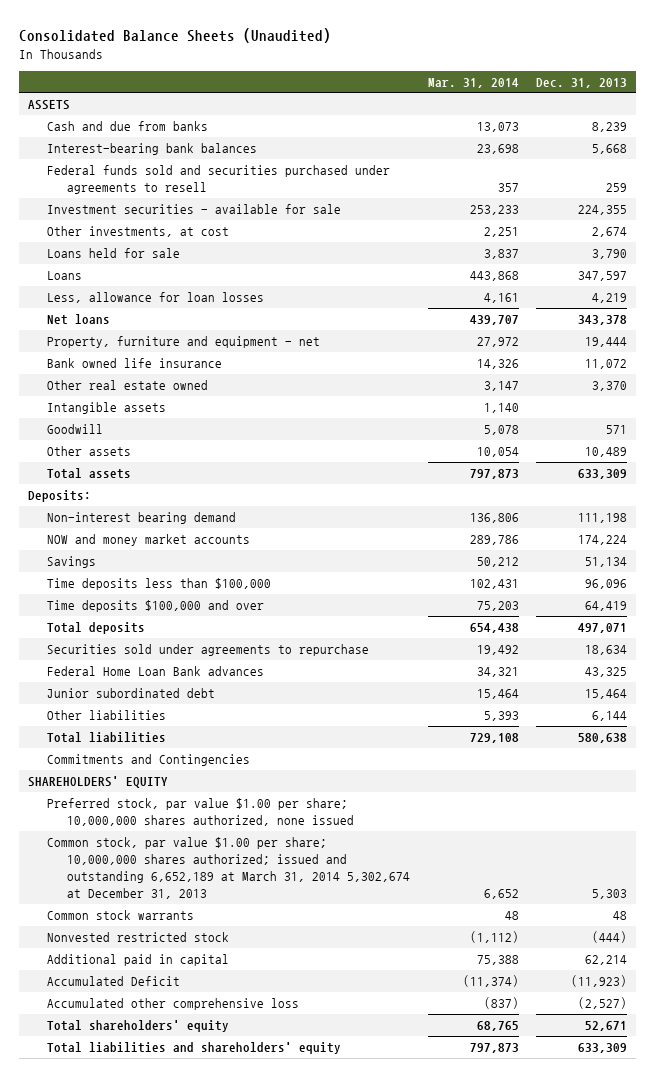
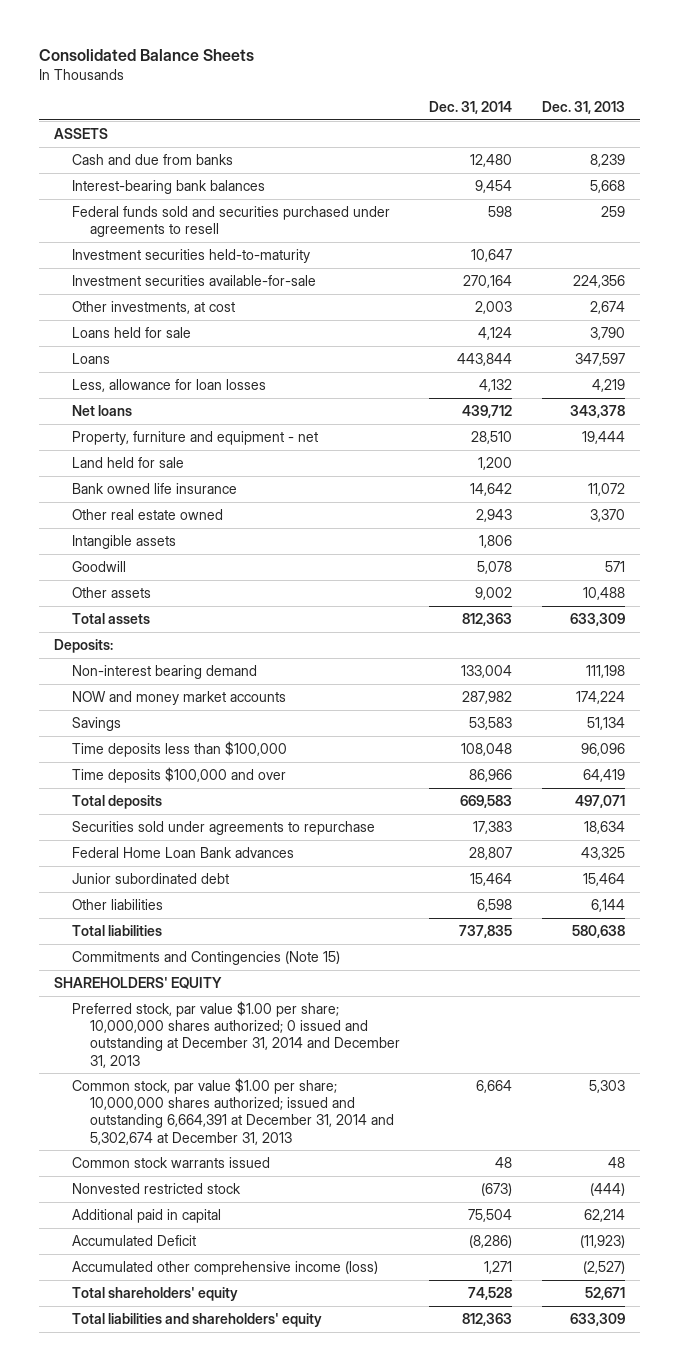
- Consolidated Balance Sheets (Unaudited)
+ Consolidated Balance Sheets
- | Mar. 31, 2014 | Dec. 31, 2013
+ | Dec. 31, 2014 | Dec. 31, 2013
- Investment securities - available for sale | 253,233 | 224,355
+ Investment securities held-to-maturity | 10,647 |
+ Investment securities available-for-sale | 270,164 | 224,356
+ Land held for sale | 1,200 |
- Other assets | 10,054 | 10,489
+ Other assets | 9,002 | 10,488
- Commitments and Contingencies
+ Commitments and Contingencies (Note 15)
- Preferred stock, par value $1.00 per share; 10,000,000 shares authorized, none issued
- Common stock, par value $1.00 per share; 10,000,000 shares authorized; issued and outstanding 6,652,189 at March 31, 2014 5,302,674 at December 31, 2013 | 6,652 | 5,303
- Common stock warrants | 48 | 48
+ Preferred stock, par value $1.00 per share; 10,000,000 shares authorized; 0 issued and outstanding at December 31, 2014 and December 31, 2013
+ Common stock, par value $1.00 per share; 10,000,000 shares authorized; issued and outstanding 6,664,391 at December 31, 2014 and 5,302,674 at December 31, 2013 | 6,664 | 5,303
+ Common stock warrants issued | 48 | 48
- Accumulated other comprehensive loss | (837) | (2,527)
+ Accumulated other comprehensive income (loss) | 1,271 | (2,527)

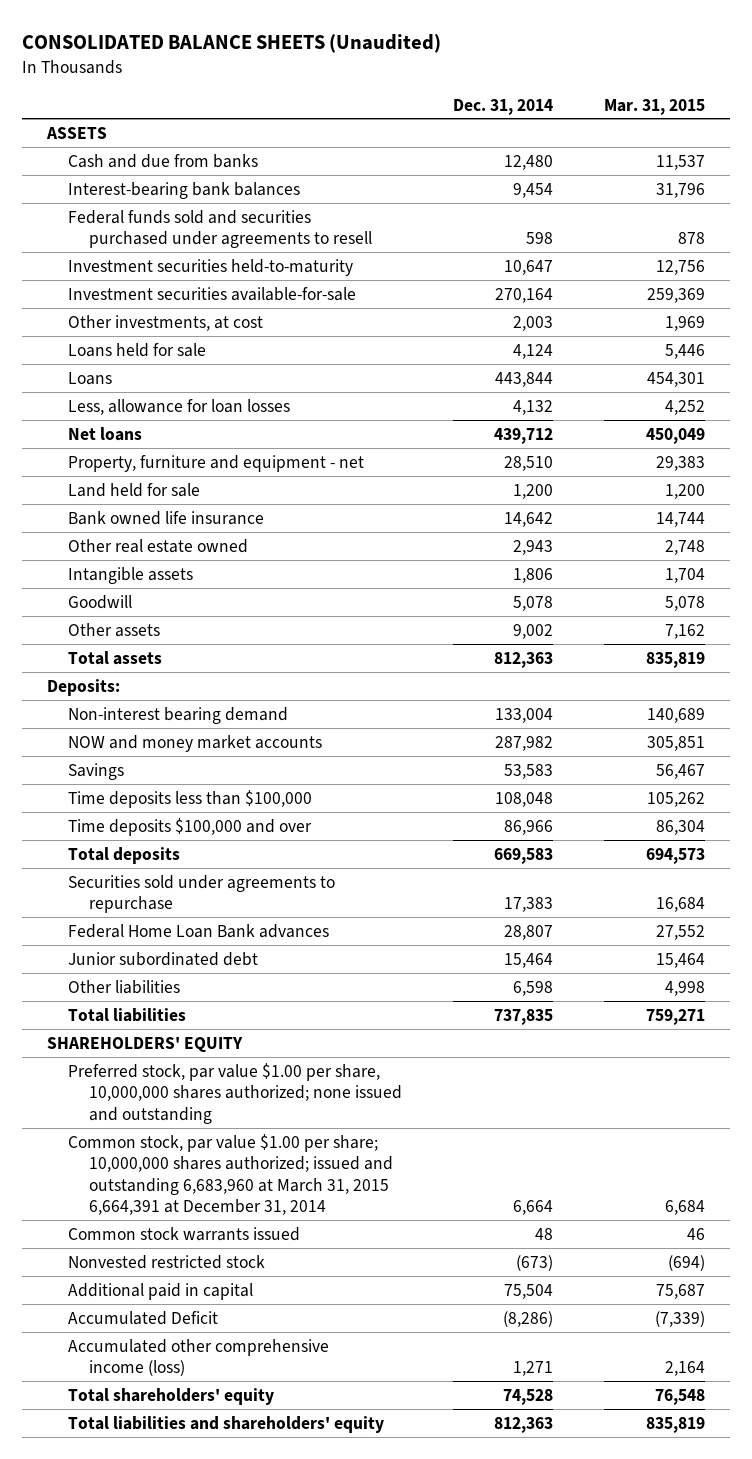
- Consolidated Balance Sheets
+ CONSOLIDATED BALANCE SHEETS (Unaudited)
- | Dec. 31, 2014 | Dec. 31, 2013
+ | Dec. 31, 2014 | Mar. 31, 2015
- Commitments and Contingencies (Note 15)
- Preferred stock, par value $1.00 per share; 10,000,000 shares authorized; 0 issued and outstanding at December 31, 2014 and December 31, 2013
- Common stock, par value $1.00 per share; 10,000,000 shares authorized; issued and outstanding 6,664,391 at December 31, 2014 and 5,302,674 at December 31, 2013 | 6,664 | 5,303
+ Preferred stock, par value $1.00 per share, 10,000,000 shares authorized; none issued and outstanding
+ Common stock, par value $1.00 per share; 10,000,000 shares authorized; issued and outstanding 6,683,960 at March 31, 2015 6,664,391 at December 31, 2014 | 6,664 | 6,684

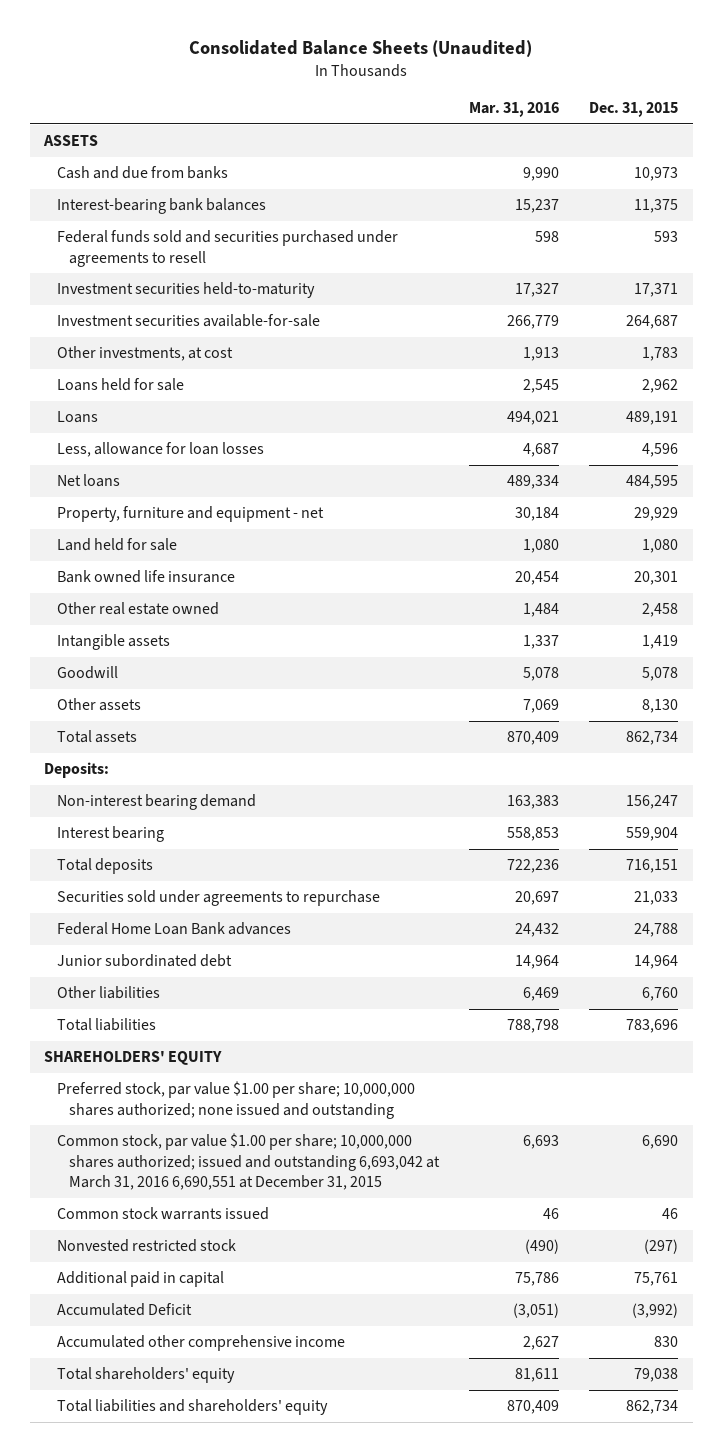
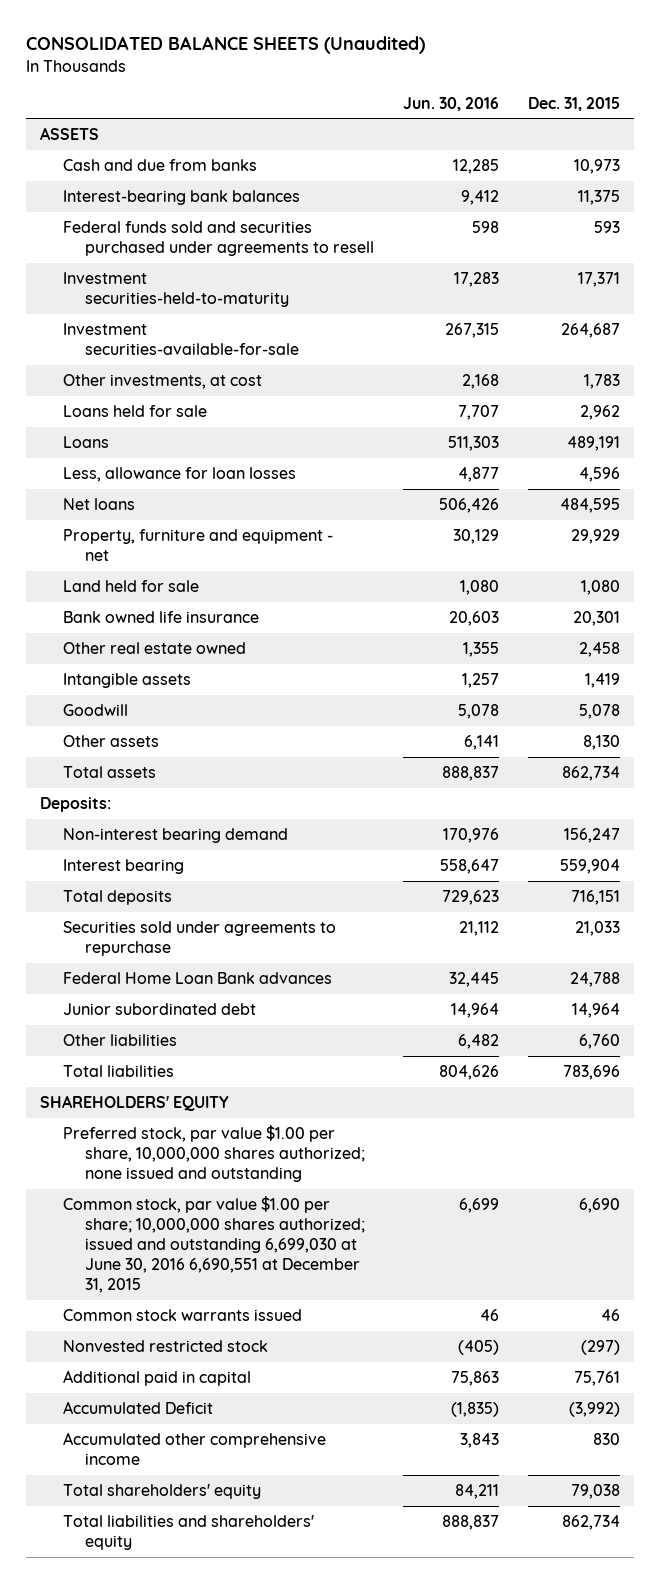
- Consolidated Balance Sheets (Unaudited)
+ CONSOLIDATED BALANCE SHEETS (Unaudited)
- | Mar. 31, 2016 | Dec. 31, 2015
+ | Jun. 30, 2016 | Dec. 31, 2015
- Investment securities held-to-maturity | 17,327 | 17,371
- Investment securities available-for-sale | 266,779 | 264,687
+ Investment securities-held-to-maturity | 17,283 | 17,371
+ Investment securities-available-for-sale | 267,315 | 264,687
- Preferred stock, par value $1.00 per share; 10,000,000 shares authorized; none issued and outstanding
- Common stock, par value $1.00 per share; 10,000,000 shares authorized; issued and outstanding 6,693,042 at March 31, 2016 6,690,551 at December 31, 2015 | 6,693 | 6,690
+ Preferred stock, par value $1.00 per share, 10,000,000 shares authorized; none issued and outstanding
+ Common stock, par value $1.00 per share; 10,000,000 shares authorized; issued and outstanding 6,699,030 at June 30, 2016 6,690,551 at December 31, 2015 | 6,699 | 6,690

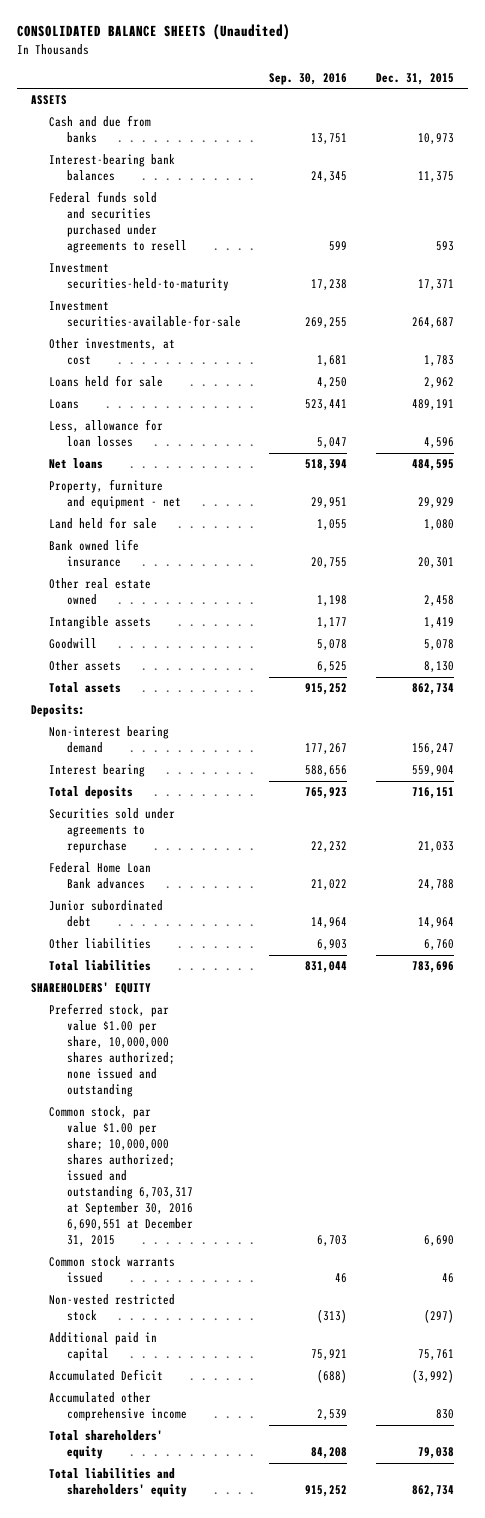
- | Jun. 30, 2016 | Dec. 31, 2015
+ | Sep. 30, 2016 | Dec. 31, 2015
- Common stock, par value $1.00 per share; 10,000,000 shares authorized; issued and outstanding 6,699,030 at June 30, 2016 6,690,551 at December 31, 2015 | 6,699 | 6,690
+ Common stock, par value $1.00 per share; 10,000,000 shares authorized; issued and outstanding 6,703,317 at September 30, 2016 6,690,551 at December 31, 2015 | 6,703 | 6,690
- Nonvested restricted stock | (405) | (297)
+ Non-vested restricted stock | (313) | (297)

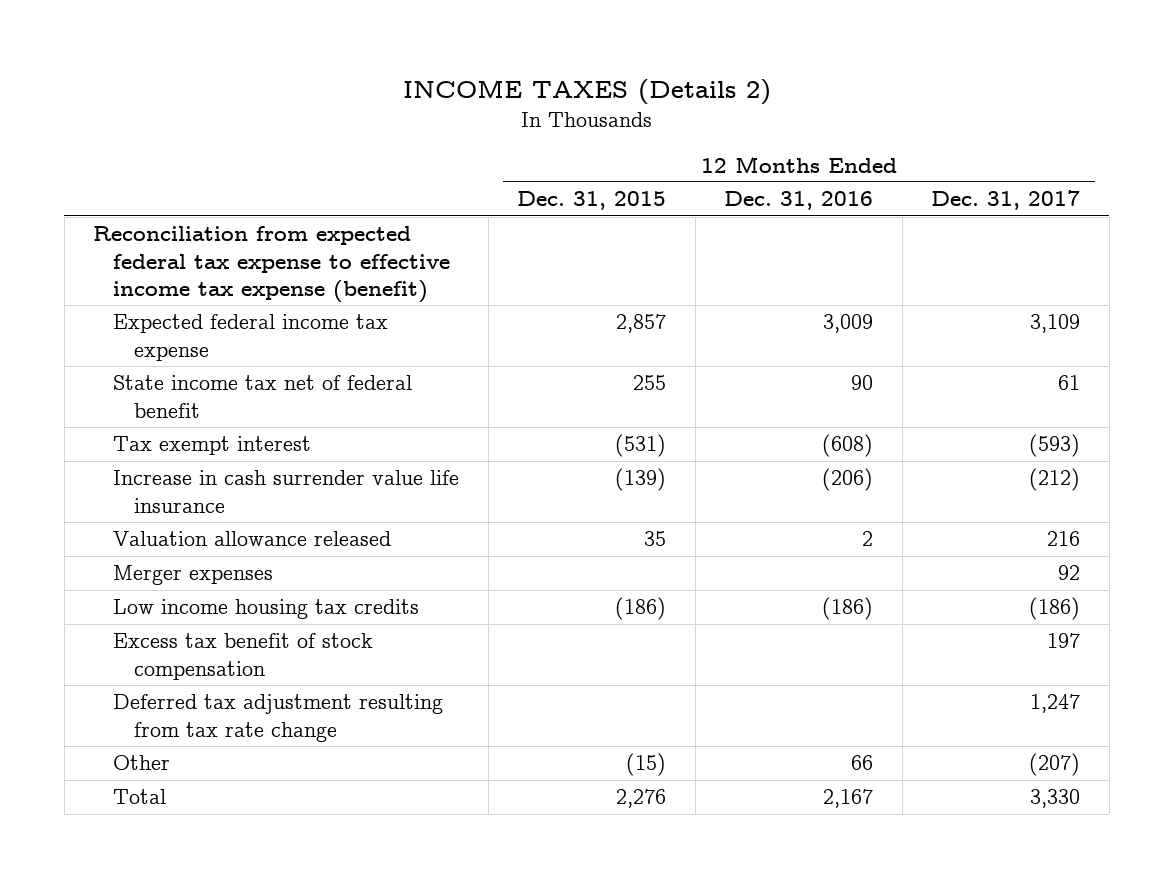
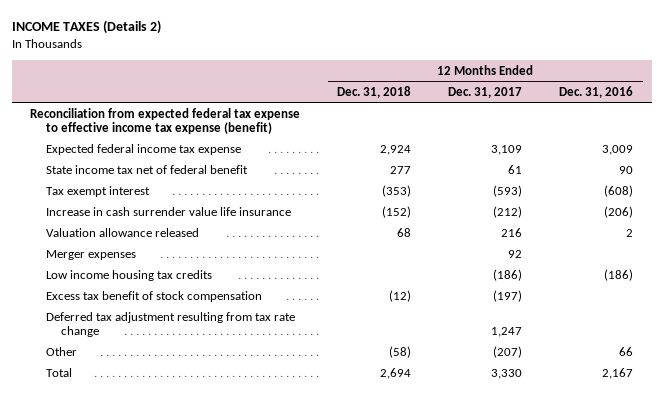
- | 12 Months Ended Dec. 31, 2015 | 12 Months Ended Dec. 31, 2016 | 12 Months Ended Dec. 31, 2017
+ | 12 Months Ended Dec. 31, 2018 | 12 Months Ended Dec. 31, 2017 | 12 Months Ended Dec. 31, 2016
- Excess tax benefit of stock compensation | | | 197
+ Excess tax benefit of stock compensation | (12) | (197) |

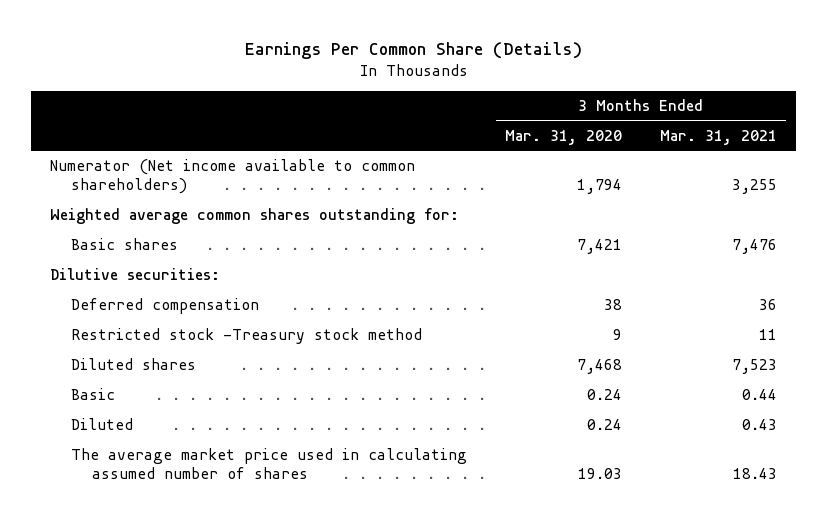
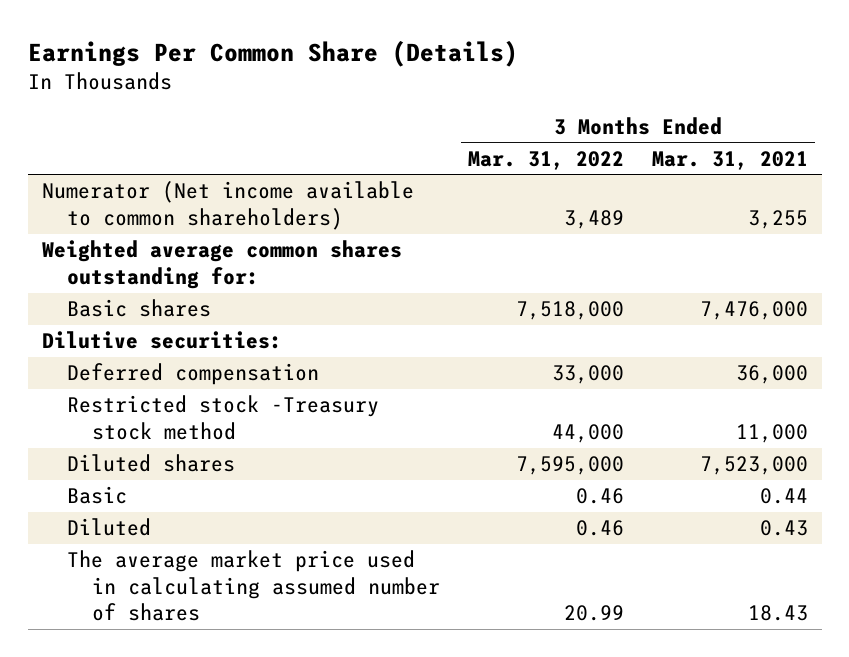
- | 3 Months Ended Mar. 31, 2020 | 3 Months Ended Mar. 31, 2021
+ | 3 Months Ended Mar. 31, 2022 | 3 Months Ended Mar. 31, 2021
- Basic shares | 7,421 | 7,476
+ Basic shares | 7,518,000 | 7,476,000
- Deferred compensation | 38 | 36
- Restricted stock -Treasury stock method | 9 | 11
- Diluted shares | 7,468 | 7,523
+ Deferred compensation | 33,000 | 36,000
+ Restricted stock -Treasury stock method | 44,000 | 11,000
+ Diluted shares | 7,595,000 | 7,523,000

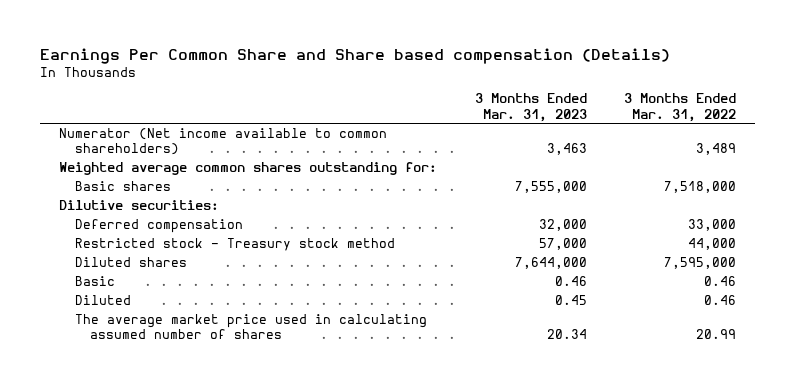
- Earnings Per Common Share (Details)
+ Earnings Per Common Share and Share based compensation (Details)
- | 3 Months Ended Mar. 31, 2022 | 3 Months Ended Mar. 31, 2021
+ | 3 Months Ended Mar. 31, 2023 | 3 Months Ended Mar. 31, 2022
- Restricted stock -Treasury stock method | 44,000 | 11,000
+ Restricted stock - Treasury stock method | 57,000 | 44,000

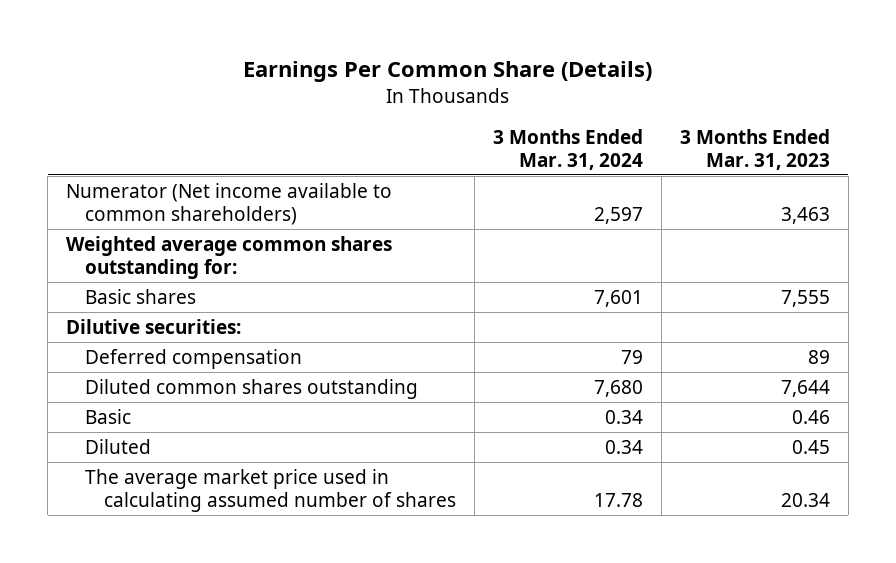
- Earnings Per Common Share and Share based compensation (Details)
+ Earnings Per Common Share (Details)
- | 3 Months Ended Mar. 31, 2023 | 3 Months Ended Mar. 31, 2022
+ | 3 Months Ended Mar. 31, 2024 | 3 Months Ended Mar. 31, 2023
- Basic shares | 7,555,000 | 7,518,000
+ Basic shares | 7,601 | 7,555
- Deferred compensation | 32,000 | 33,000
- Restricted stock - Treasury stock method | 57,000 | 44,000
- Diluted shares | 7,644,000 | 7,595,000
+ Deferred compensation | 79 | 89
+ Diluted common shares outstanding | 7,680 | 7,644

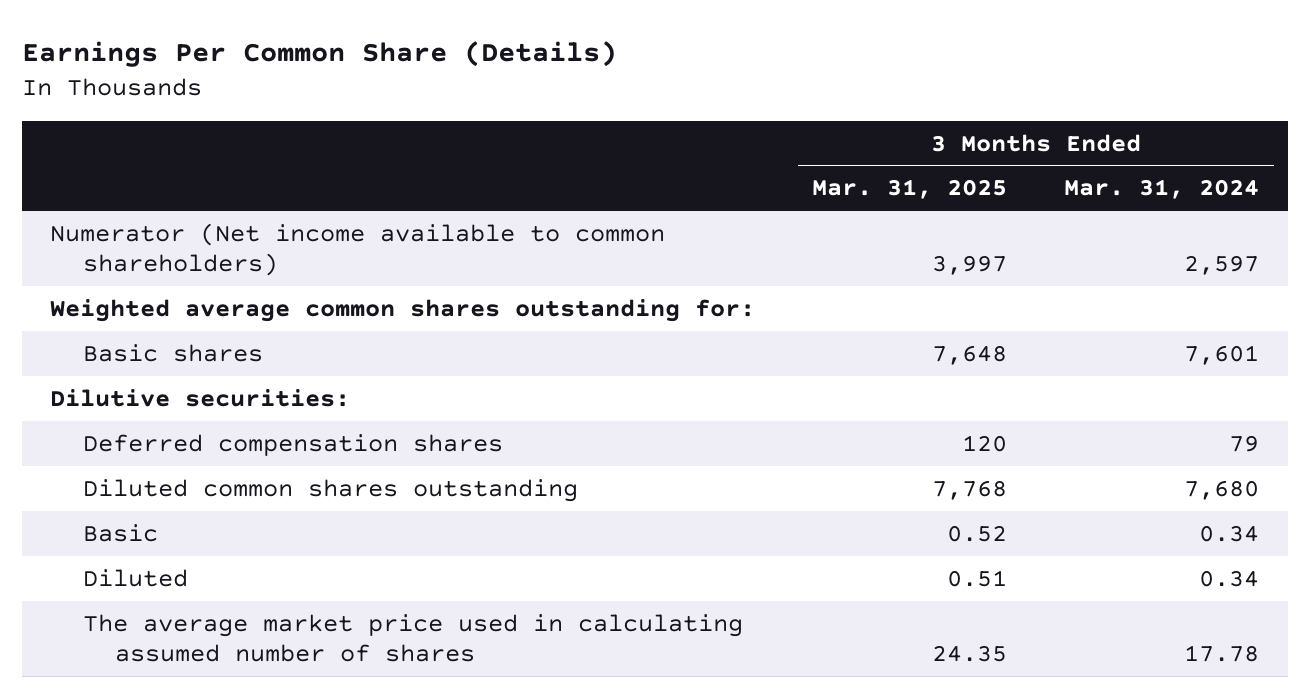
- | 3 Months Ended Mar. 31, 2024 | 3 Months Ended Mar. 31, 2023
+ | 3 Months Ended Mar. 31, 2025 | 3 Months Ended Mar. 31, 2024
- Deferred compensation | 79 | 89
+ Deferred compensation shares | 120 | 79

